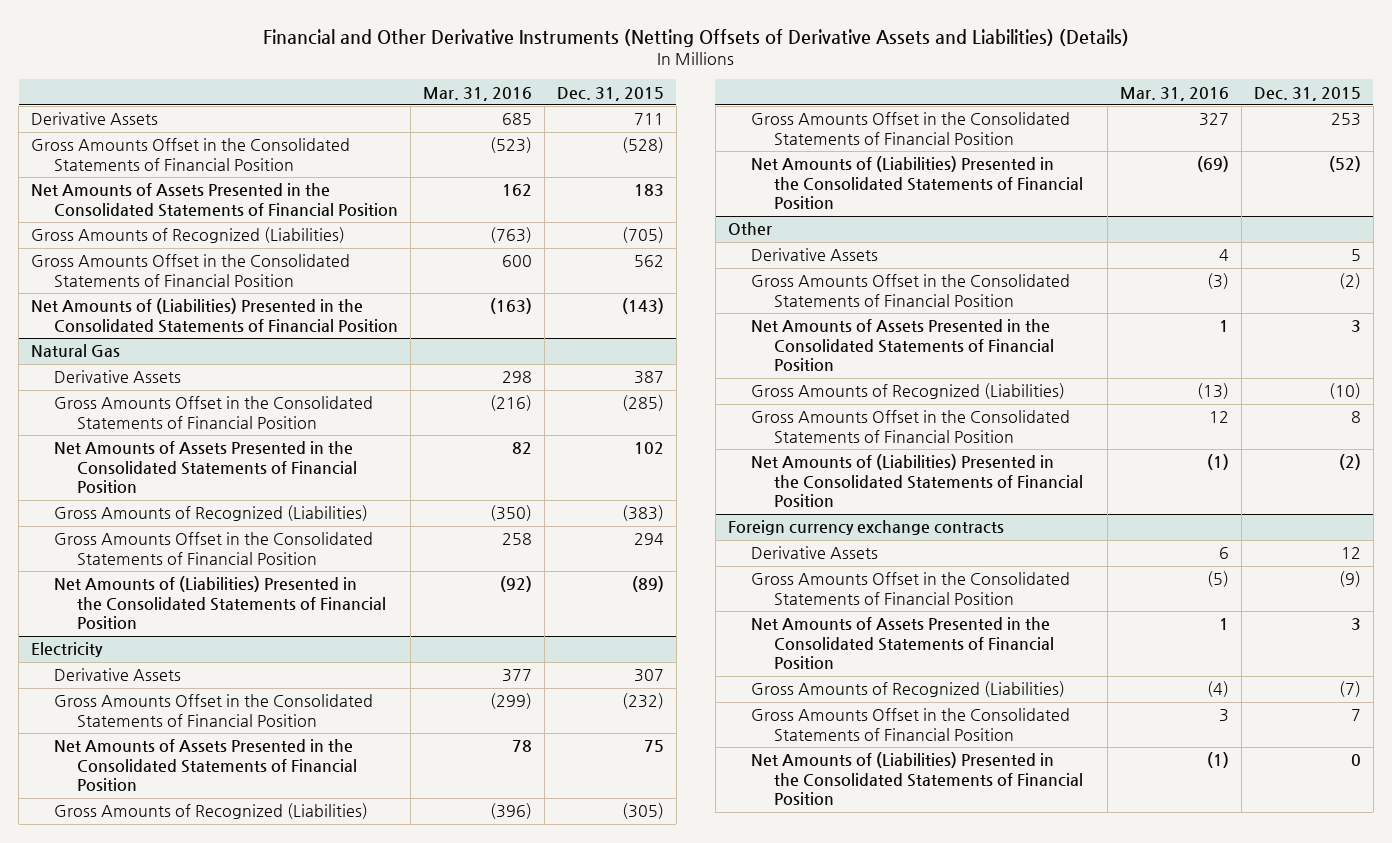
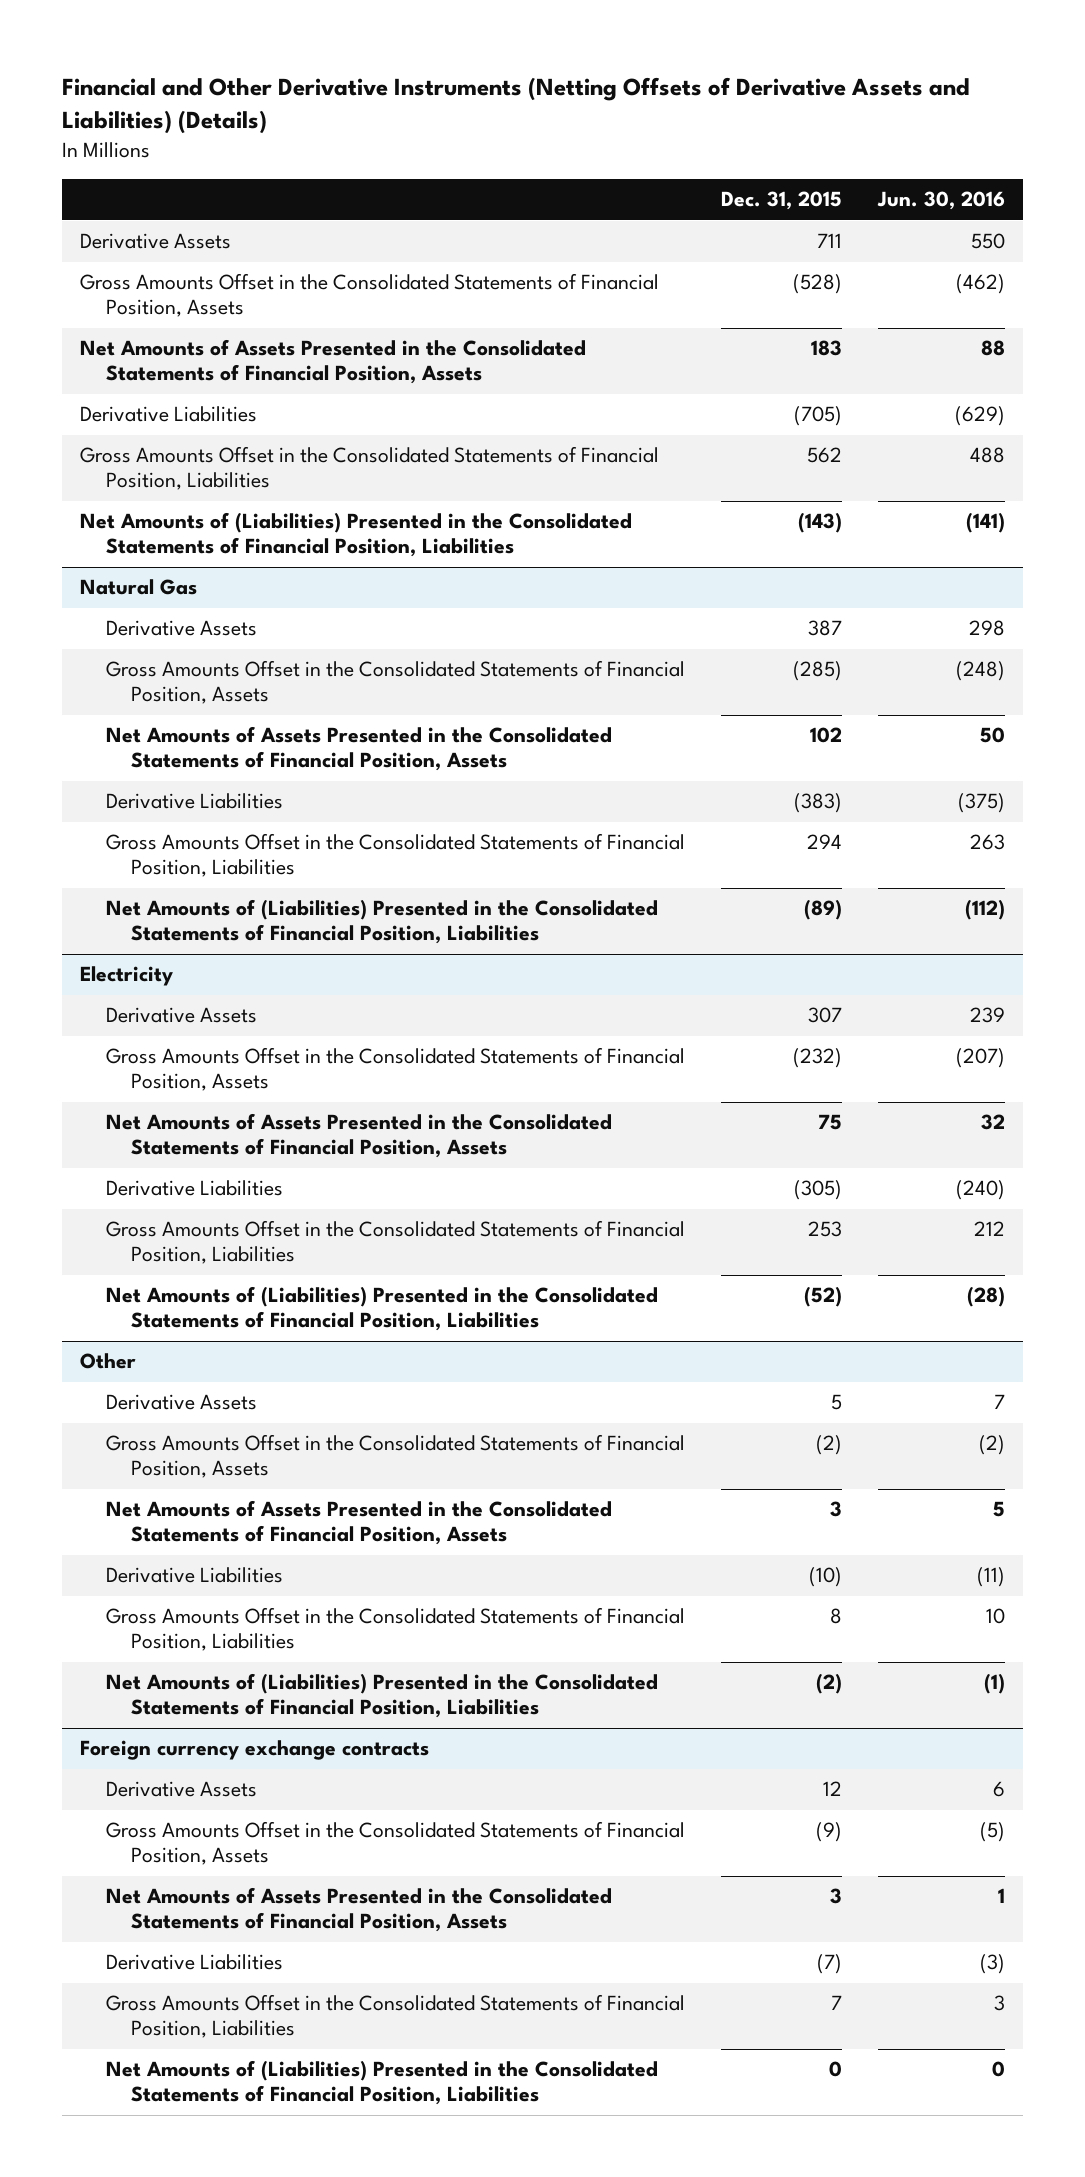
- | Mar. 31, 2016 | Dec. 31, 2015
+ | Dec. 31, 2015 | Jun. 30, 2016
- Gross Amounts Offset in the Consolidated Statements of Financial Position | (523) | (528)
- Net Amounts of Assets Presented in the Consolidated Statements of Financial Position | 162 | 183
- Gross Amounts of Recognized (Liabilities) | (763) | (705)
- Gross Amounts Offset in the Consolidated Statements of Financial Position | 600 | 562
- Net Amounts of (Liabilities) Presented in the Consolidated Statements of Financial Position | (163) | (143)
+ Gross Amounts Offset in the Consolidated Statements of Financial Position, Assets | (528) | (462)
+ Net Amounts of Assets Presented in the Consolidated Statements of Financial Position, Assets | 183 | 88
+ Derivative Liabilities | (705) | (629)
+ Gross Amounts Offset in the Consolidated Statements of Financial Position, Liabilities | 562 | 488
+ Net Amounts of (Liabilities) Presented in the Consolidated Statements of Financial Position, Liabilities | (143) | (141)
@ Natural Gas
- Gross Amounts Offset in the Consolidated Statements of Financial Position | (216) | (285)
- Net Amounts of Assets Presented in the Consolidated Statements of Financial Position | 82 | 102
- Gross Amounts of Recognized (Liabilities) | (350) | (383)
- Gross Amounts Offset in the Consolidated Statements of Financial Position | 258 | 294
- Net Amounts of (Liabilities) Presented in the Consolidated Statements of Financial Position | (92) | (89)
+ Gross Amounts Offset in the Consolidated Statements of Financial Position, Assets | (285) | (248)
+ Net Amounts of Assets Presented in the Consolidated Statements of Financial Position, Assets | 102 | 50
+ Derivative Liabilities | (383) | (375)
+ Gross Amounts Offset in the Consolidated Statements of Financial Position, Liabilities | 294 | 263
+ Net Amounts of (Liabilities) Presented in the Consolidated Statements of Financial Position, Liabilities | (89) | (112)
@ Electricity
- Gross Amounts Offset in the Consolidated Statements of Financial Position | (299) | (232)
- Net Amounts of Assets Presented in the Consolidated Statements of Financial Position | 78 | 75
- Gross Amounts of Recognized (Liabilities) | (396) | (305)
- Gross Amounts Offset in the Consolidated Statements of Financial Position | 327 | 253
- Net Amounts of (Liabilities) Presented in the Consolidated Statements of Financial Position | (69) | (52)
+ Gross Amounts Offset in the Consolidated Statements of Financial Position, Assets | (232) | (207)
+ Net Amounts of Assets Presented in the Consolidated Statements of Financial Position, Assets | 75 | 32
+ Derivative Liabilities | (305) | (240)
+ Gross Amounts Offset in the Consolidated Statements of Financial Position, Liabilities | 253 | 212
+ Net Amounts of (Liabilities) Presented in the Consolidated Statements of Financial Position, Liabilities | (52) | (28)
@ Other
- Gross Amounts Offset in the Consolidated Statements of Financial Position | (3) | (2)
- Net Amounts of Assets Presented in the Consolidated Statements of Financial Position | 1 | 3
- Gross Amounts of Recognized (Liabilities) | (13) | (10)
- Gross Amounts Offset in the Consolidated Statements of Financial Position | 12 | 8
- Net Amounts of (Liabilities) Presented in the Consolidated Statements of Financial Position | (1) | (2)
+ Gross Amounts Offset in the Consolidated Statements of Financial Position, Assets | (2) | (2)
+ Net Amounts of Assets Presented in the Consolidated Statements of Financial Position, Assets | 3 | 5
+ Derivative Liabilities | (10) | (11)
+ Gross Amounts Offset in the Consolidated Statements of Financial Position, Liabilities | 8 | 10
+ Net Amounts of (Liabilities) Presented in the Consolidated Statements of Financial Position, Liabilities | (2) | (1)
@ Foreign currency exchange contracts
- Gross Amounts Offset in the Consolidated Statements of Financial Position | (5) | (9)
- Net Amounts of Assets Presented in the Consolidated Statements of Financial Position | 1 | 3
- Gross Amounts of Recognized (Liabilities) | (4) | (7)
- Gross Amounts Offset in the Consolidated Statements of Financial Position | 3 | 7
- Net Amounts of (Liabilities) Presented in the Consolidated Statements of Financial Position | (1) | 0
+ Gross Amounts Offset in the Consolidated Statements of Financial Position, Assets | (9) | (5)
+ Net Amounts of Assets Presented in the Consolidated Statements of Financial Position, Assets | 3 | 1
+ Derivative Liabilities | (7) | (3)
+ Gross Amounts Offset in the Consolidated Statements of Financial Position, Liabilities | 7 | 3
+ Net Amounts of (Liabilities) Presented in the Consolidated Statements of Financial Position, Liabilities | 0 | 0

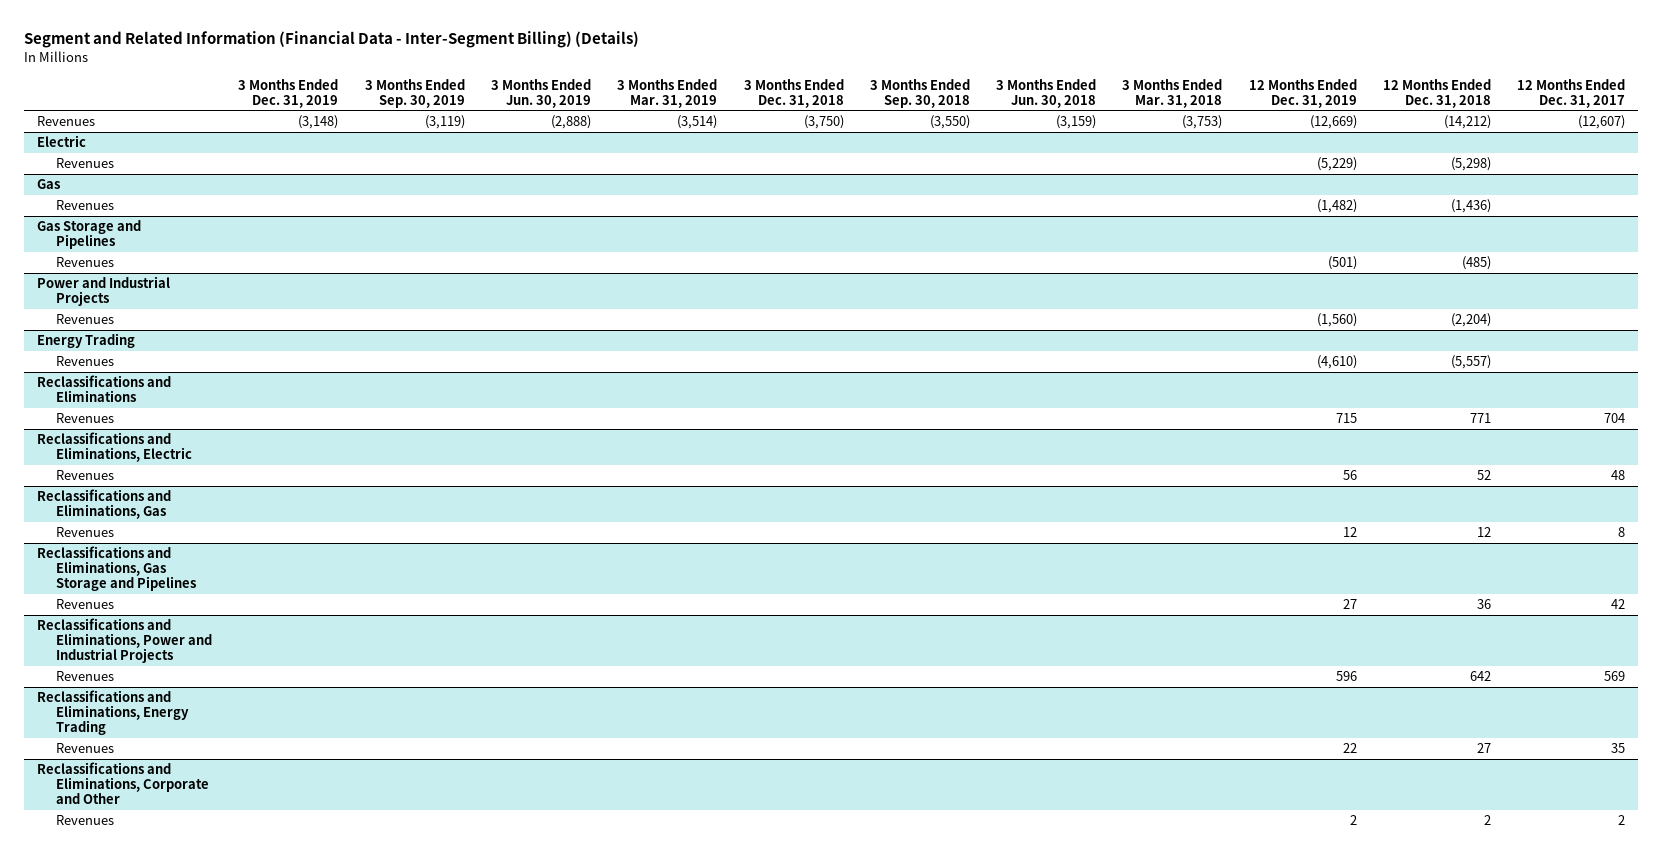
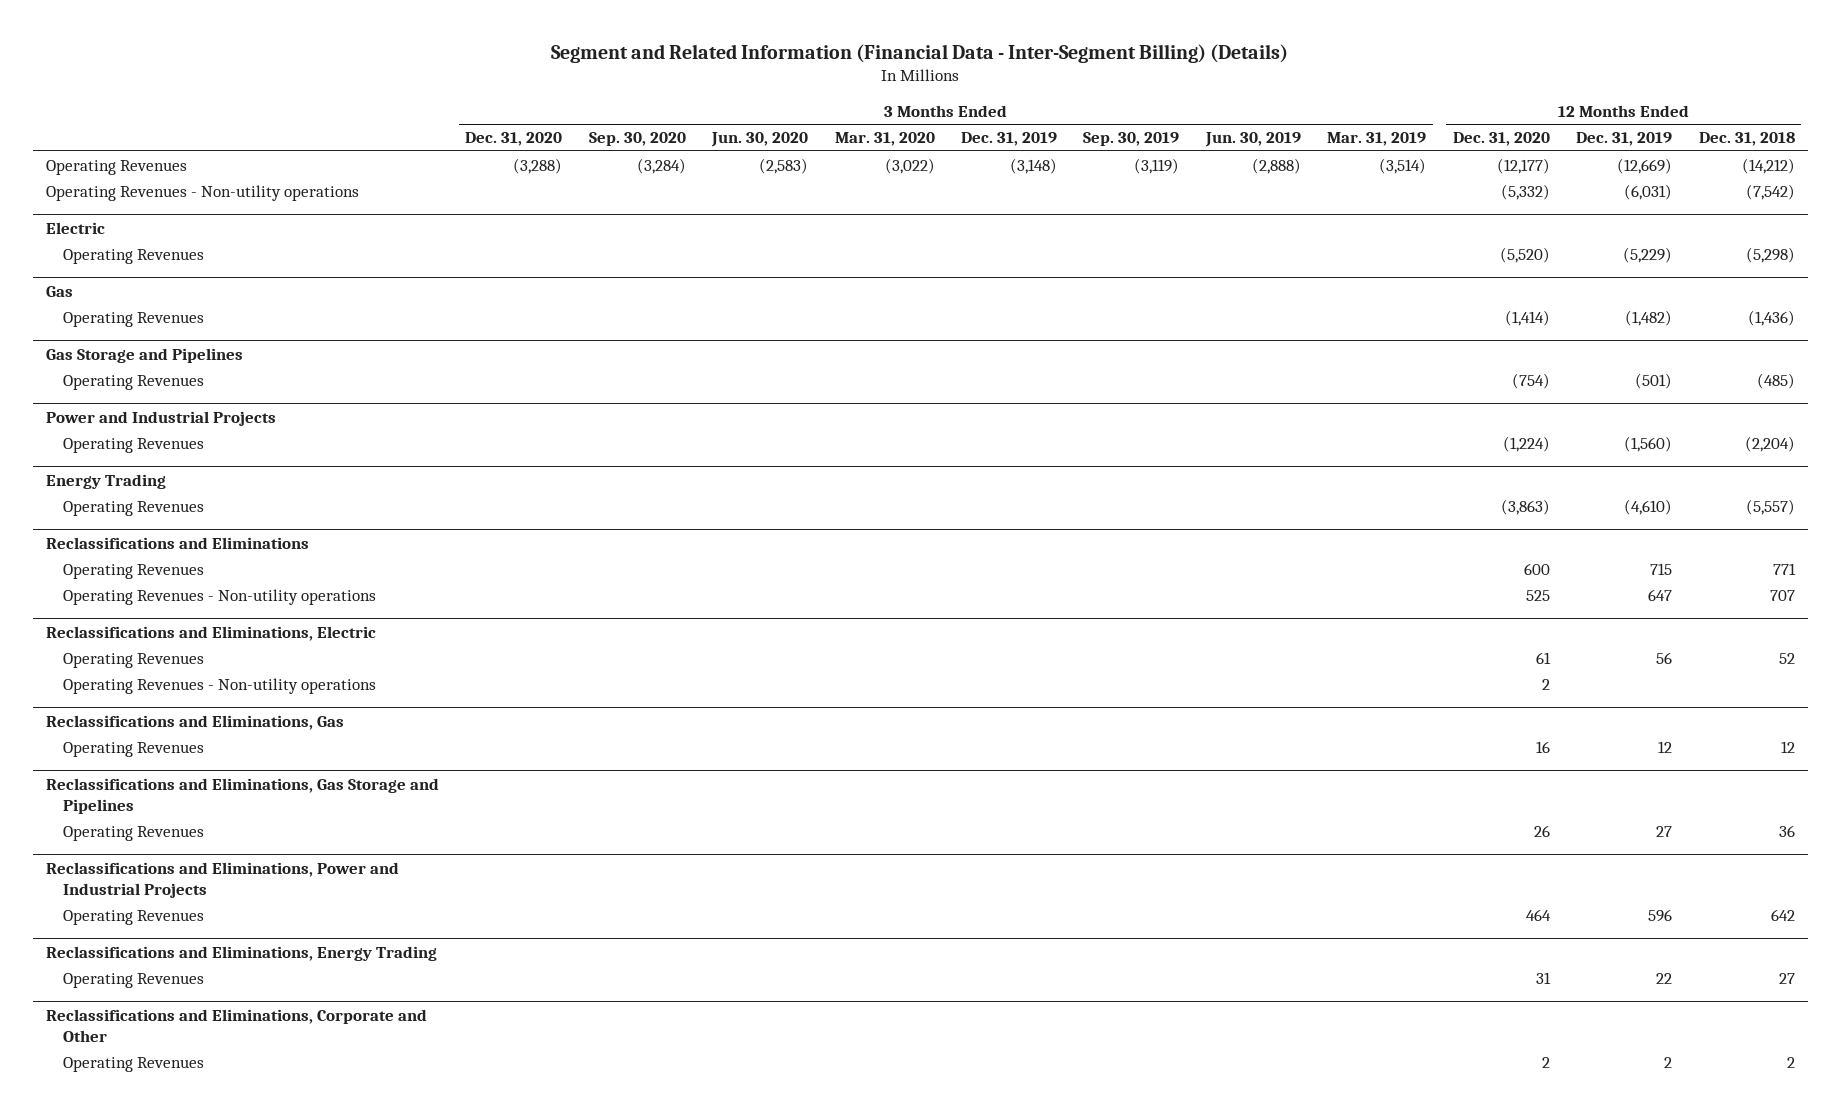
- | 3 Months Ended Dec. 31, 2019 | 3 Months Ended Sep. 30, 2019 | 3 Months Ended Jun. 30, 2019 | 3 Months Ended Mar. 31, 2019 | 3 Months Ended Dec. 31, 2018 | 3 Months Ended Sep. 30, 2018 | 3 Months Ended Jun. 30, 2018 | 3 Months Ended Mar. 31, 2018 | 12 Months Ended Dec. 31, 2019 | 12 Months Ended Dec. 31, 2018 | 12 Months Ended Dec. 31, 2017
+ | 3 Months Ended Dec. 31, 2020 | 3 Months Ended Sep. 30, 2020 | 3 Months Ended Jun. 30, 2020 | 3 Months Ended Mar. 31, 2020 | 3 Months Ended Dec. 31, 2019 | 3 Months Ended Sep. 30, 2019 | 3 Months Ended Jun. 30, 2019 | 3 Months Ended Mar. 31, 2019 | 12 Months Ended Dec. 31, 2020 | 12 Months Ended Dec. 31, 2019 | 12 Months Ended Dec. 31, 2018
- Revenues | (3,148) | (3,119) | (2,888) | (3,514) | (3,750) | (3,550) | (3,159) | (3,753) | (12,669) | (14,212) | (12,607)
+ Operating Revenues | (3,288) | (3,284) | (2,583) | (3,022) | (3,148) | (3,119) | (2,888) | (3,514) | (12,177) | (12,669) | (14,212)
+ Operating Revenues - Non-utility operations | | | | | | | | | (5,332) | (6,031) | (7,542)
@ Electric
- Revenues | | | | | | | | | (5,229) | (5,298) |
+ Operating Revenues | | | | | | | | | (5,520) | (5,229) | (5,298)
@ Gas
- Revenues | | | | | | | | | (1,482) | (1,436) |
+ Operating Revenues | | | | | | | | | (1,414) | (1,482) | (1,436)
@ Gas Storage and Pipelines
- Revenues | | | | | | | | | (501) | (485) |
+ Operating Revenues | | | | | | | | | (754) | (501) | (485)
@ Power and Industrial Projects
- Revenues | | | | | | | | | (1,560) | (2,204) |
+ Operating Revenues | | | | | | | | | (1,224) | (1,560) | (2,204)
@ Energy Trading
- Revenues | | | | | | | | | (4,610) | (5,557) |
+ Operating Revenues | | | | | | | | | (3,863) | (4,610) | (5,557)
@ Reclassifications and Eliminations
- Revenues | | | | | | | | | 715 | 771 | 704
+ Operating Revenues | | | | | | | | | 600 | 715 | 771
+ Operating Revenues - Non-utility operations | | | | | | | | | 525 | 647 | 707
@ Reclassifications and Eliminations, Electric
- Revenues | | | | | | | | | 56 | 52 | 48
+ Operating Revenues | | | | | | | | | 61 | 56 | 52
+ Operating Revenues - Non-utility operations | | | | | | | | | 2 | |
@ Reclassifications and Eliminations, Gas
- Revenues | | | | | | | | | 12 | 12 | 8
+ Operating Revenues | | | | | | | | | 16 | 12 | 12
@ Reclassifications and Eliminations, Gas Storage and Pipelines
- Revenues | | | | | | | | | 27 | 36 | 42
+ Operating Revenues | | | | | | | | | 26 | 27 | 36
@ Reclassifications and Eliminations, Power and Industrial Projects
- Revenues | | | | | | | | | 596 | 642 | 569
+ Operating Revenues | | | | | | | | | 464 | 596 | 642
@ Reclassifications and Eliminations, Energy Trading
- Revenues | | | | | | | | | 22 | 27 | 35
+ Operating Revenues | | | | | | | | | 31 | 22 | 27
@ Reclassifications and Eliminations, Corporate and Other
- Revenues | | | | | | | | | 2 | 2 | 2
+ Operating Revenues | | | | | | | | | 2 | 2 | 2

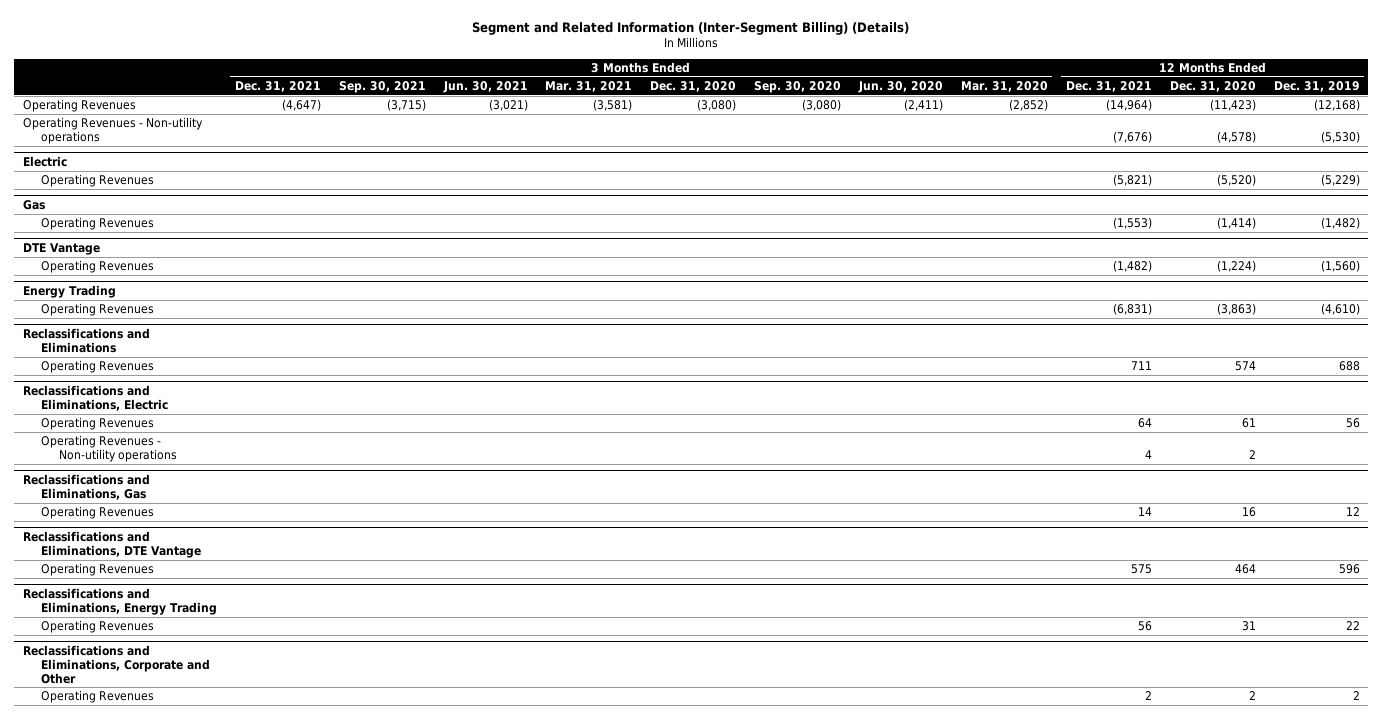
- Segment and Related Information (Financial Data - Inter-Segment Billing) (Details)
+ Segment and Related Information (Inter-Segment Billing) (Details)
- | 3 Months Ended Dec. 31, 2020 | 3 Months Ended Sep. 30, 2020 | 3 Months Ended Jun. 30, 2020 | 3 Months Ended Mar. 31, 2020 | 3 Months Ended Dec. 31, 2019 | 3 Months Ended Sep. 30, 2019 | 3 Months Ended Jun. 30, 2019 | 3 Months Ended Mar. 31, 2019 | 12 Months Ended Dec. 31, 2020 | 12 Months Ended Dec. 31, 2019 | 12 Months Ended Dec. 31, 2018
+ | 3 Months Ended Dec. 31, 2021 | 3 Months Ended Sep. 30, 2021 | 3 Months Ended Jun. 30, 2021 | 3 Months Ended Mar. 31, 2021 | 3 Months Ended Dec. 31, 2020 | 3 Months Ended Sep. 30, 2020 | 3 Months Ended Jun. 30, 2020 | 3 Months Ended Mar. 31, 2020 | 12 Months Ended Dec. 31, 2021 | 12 Months Ended Dec. 31, 2020 | 12 Months Ended Dec. 31, 2019
- Operating Revenues | (3,288) | (3,284) | (2,583) | (3,022) | (3,148) | (3,119) | (2,888) | (3,514) | (12,177) | (12,669) | (14,212)
- Operating Revenues - Non-utility operations | | | | | | | | | (5,332) | (6,031) | (7,542)
+ Operating Revenues | (4,647) | (3,715) | (3,021) | (3,581) | (3,080) | (3,080) | (2,411) | (2,852) | (14,964) | (11,423) | (12,168)
+ Operating Revenues - Non-utility operations | | | | | | | | | (7,676) | (4,578) | (5,530)
- Gas Storage and Pipelines
- Operating Revenues | | | | | | | | | (754) | (501) | (485)
- Power and Industrial Projects
+ DTE Vantage
@ Reclassifications and Eliminations
- Operating Revenues | | | | | | | | | 600 | 715 | 771
- Operating Revenues - Non-utility operations | | | | | | | | | 525 | 647 | 707
+ Operating Revenues | | | | | | | | | 711 | 574 | 688
- Reclassifications and Eliminations, Gas Storage and Pipelines
- Operating Revenues | | | | | | | | | 26 | 27 | 36
- Reclassifications and Eliminations, Power and Industrial Projects
+ Reclassifications and Eliminations, DTE Vantage

